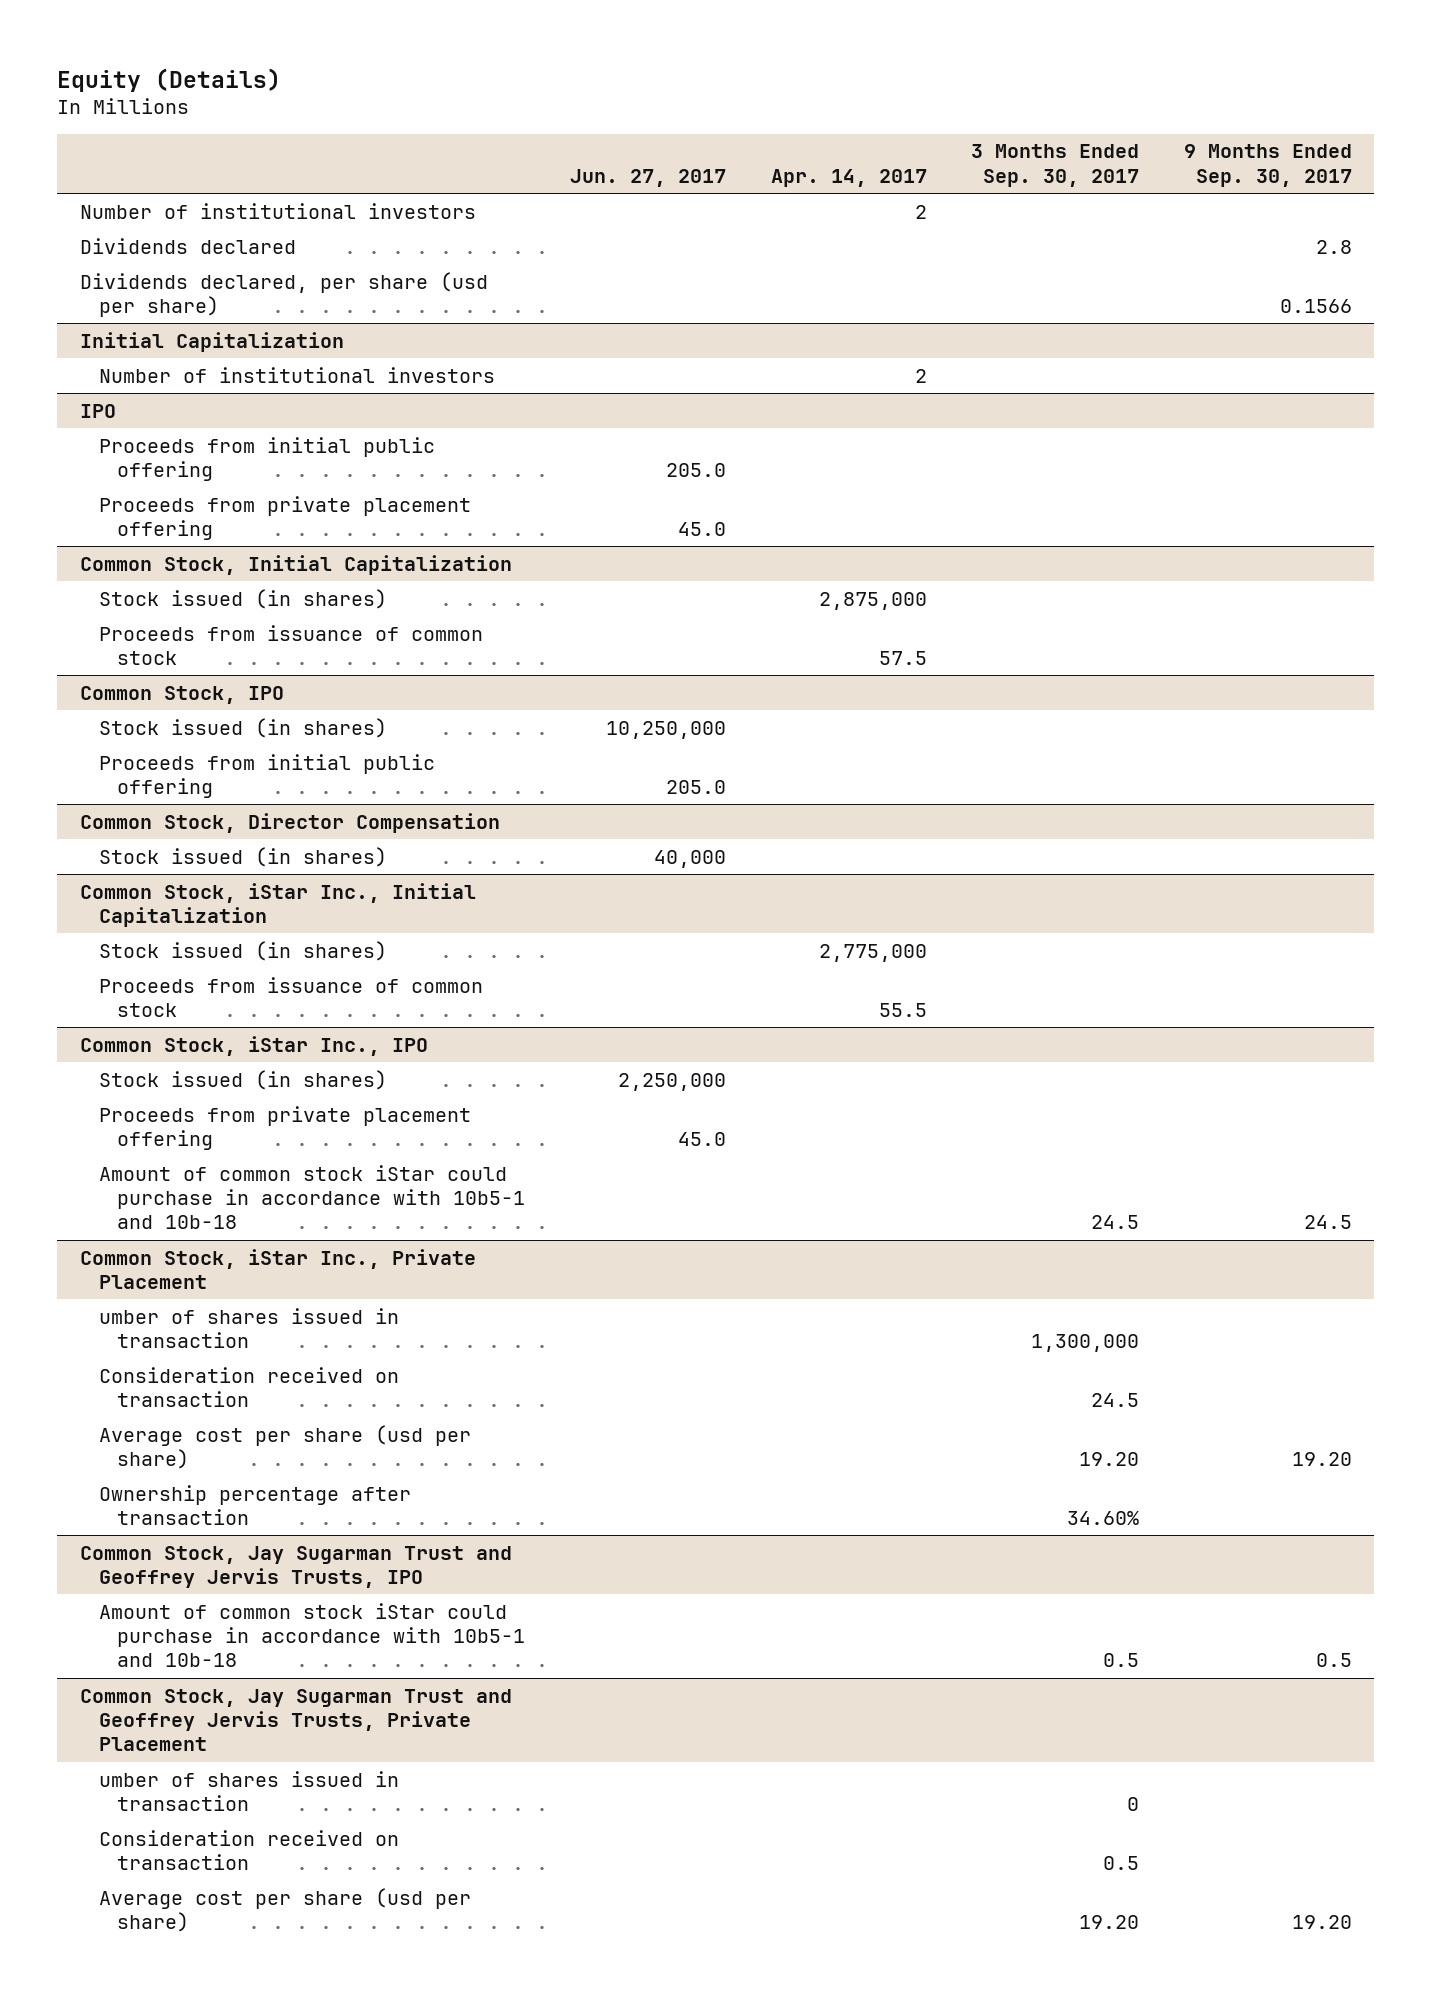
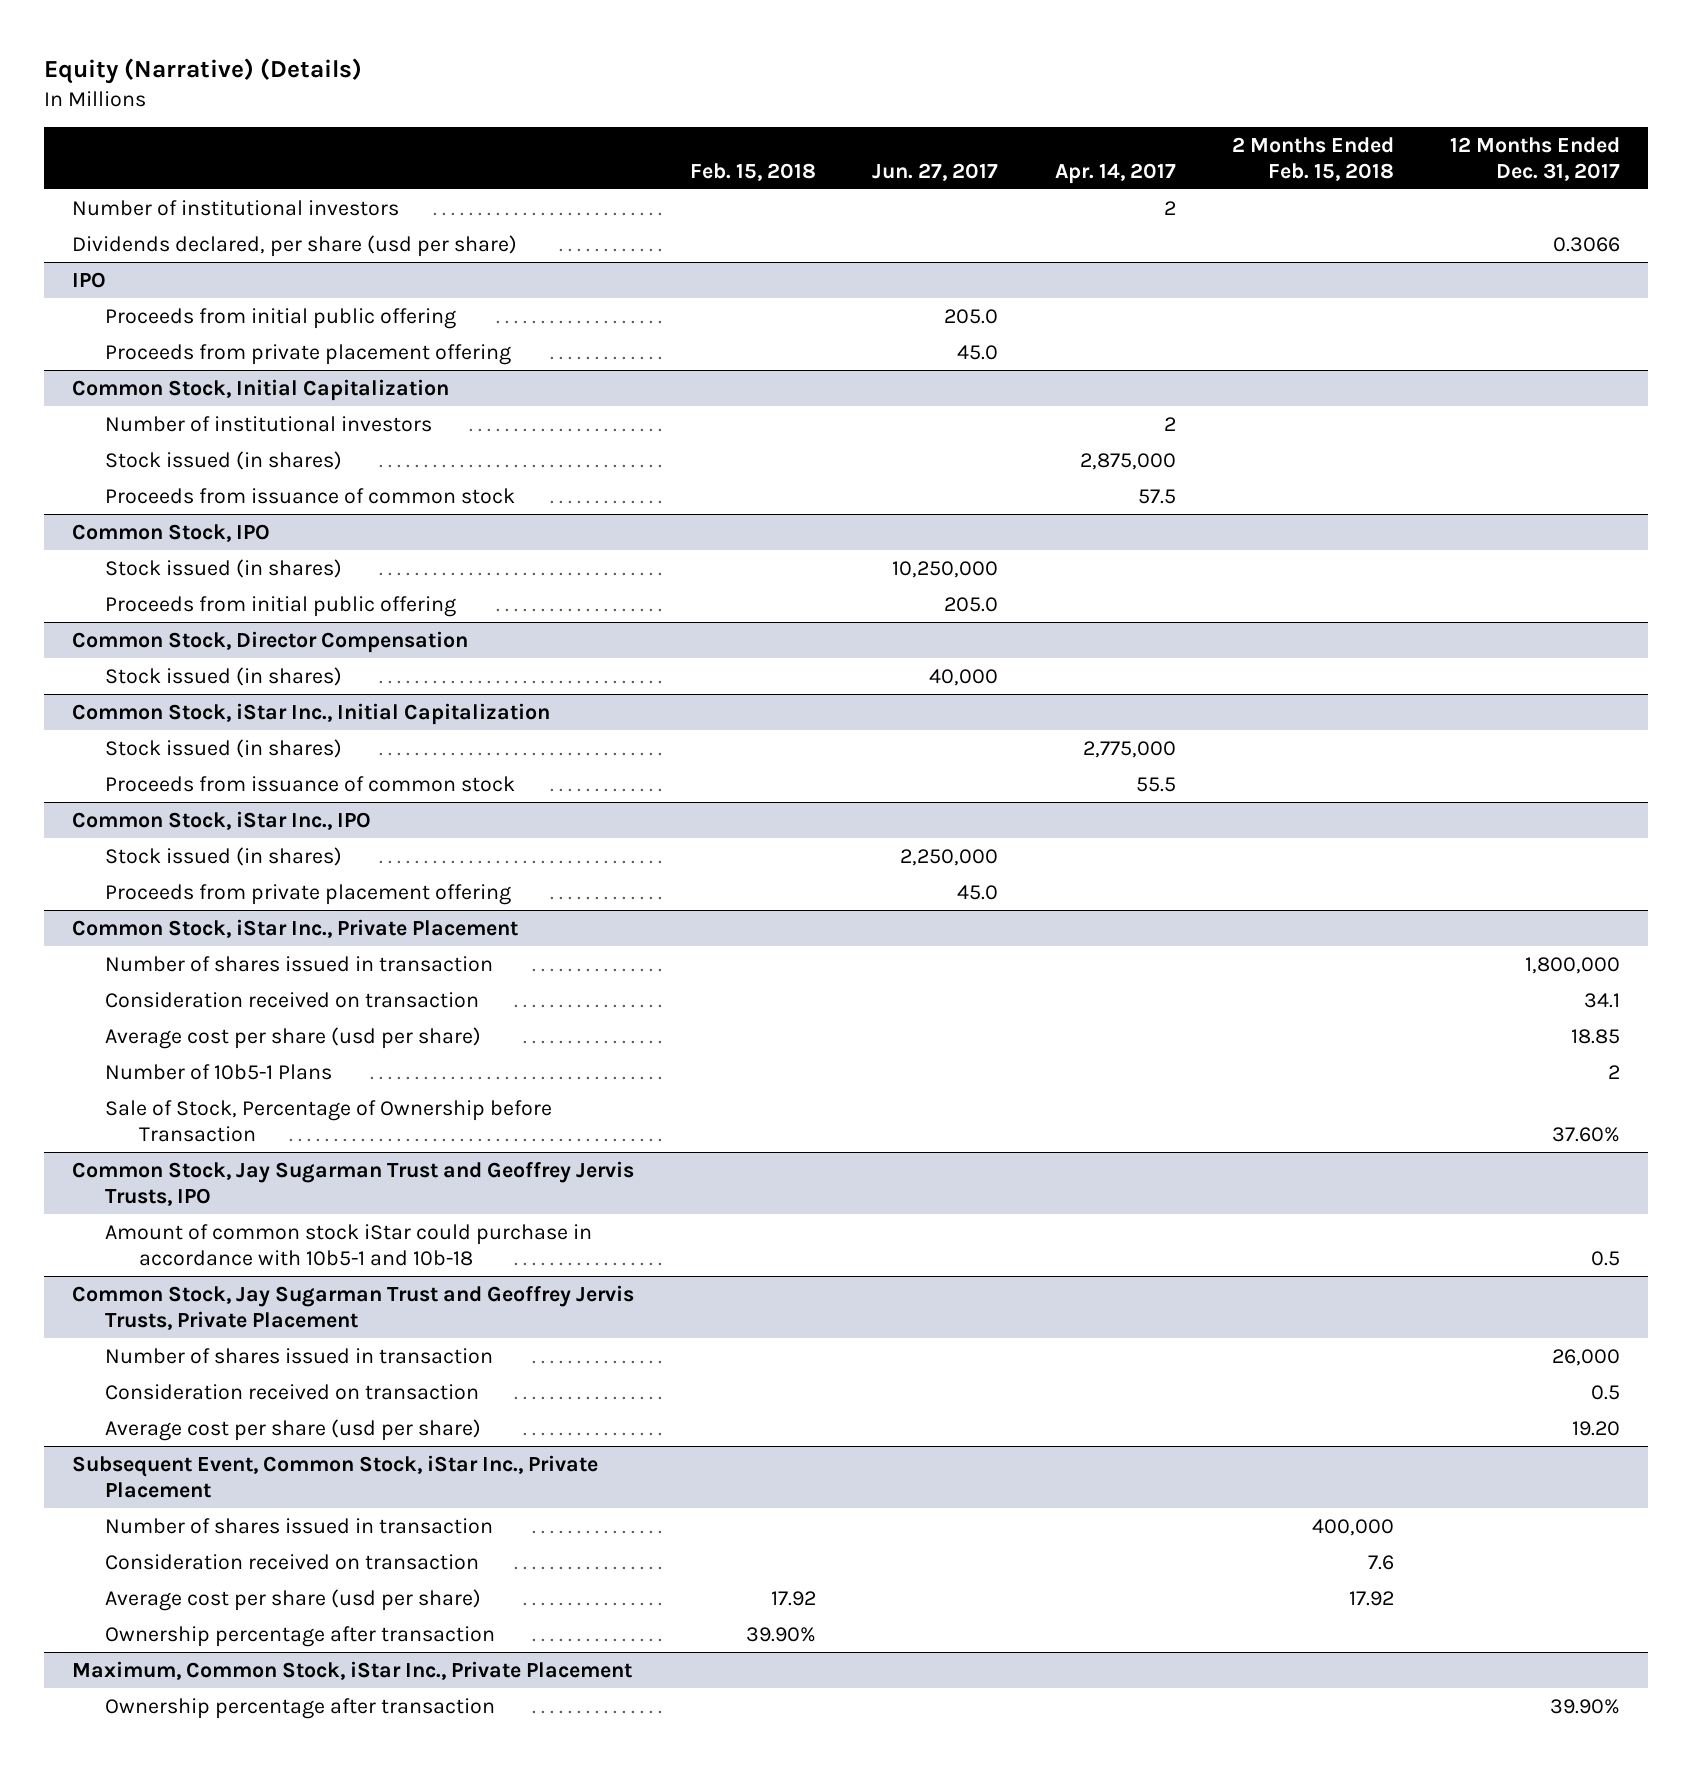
- Equity (Details)
+ Equity (Narrative) (Details)
- | Jun. 27, 2017 | Apr. 14, 2017 | 3 Months Ended Sep. 30, 2017 | 9 Months Ended Sep. 30, 2017
+ | Feb. 15, 2018 | Jun. 27, 2017 | Apr. 14, 2017 | 2 Months Ended Feb. 15, 2018 | 12 Months Ended Dec. 31, 2017
- Dividends declared | | | | 2.8
- Initial Capitalization
- Number of institutional investors | | 2 | |
@ Common Stock, Initial Capitalization
+ Number of institutional investors | | | 2 | |
@ Common Stock, iStar Inc., IPO
- Amount of common stock iStar could purchase in accordance with 10b5-1 and 10b-18 | | | 24.5 | 24.5
@ Common Stock, iStar Inc., Private Placement
- umber of shares issued in transaction | | | 1,300,000 |
+ Number of shares issued in transaction | | | | | 1,800,000
- Ownership percentage after transaction | | | 34.60% |
+ Number of 10b5-1 Plans | | | | | 2
+ Sale of Stock, Percentage of Ownership before Transaction | | | | | 37.60%
@ Common Stock, Jay Sugarman Trust and Geoffrey Jervis Trusts, Private Placement
- umber of shares issued in transaction | | | 0 |
+ Number of shares issued in transaction | | | | | 26,000
+ Subsequent Event, Common Stock, iStar Inc., Private Placement
+ Number of shares issued in transaction | | | | 400,000 |
+ Consideration received on transaction | | | | 7.6 |
+ Average cost per share (usd per share) | 17.92 | | | 17.92 |
+ Ownership percentage after transaction | 39.90% | | | |
+ Maximum, Common Stock, iStar Inc., Private Placement
+ Ownership percentage after transaction | | | | | 39.90%

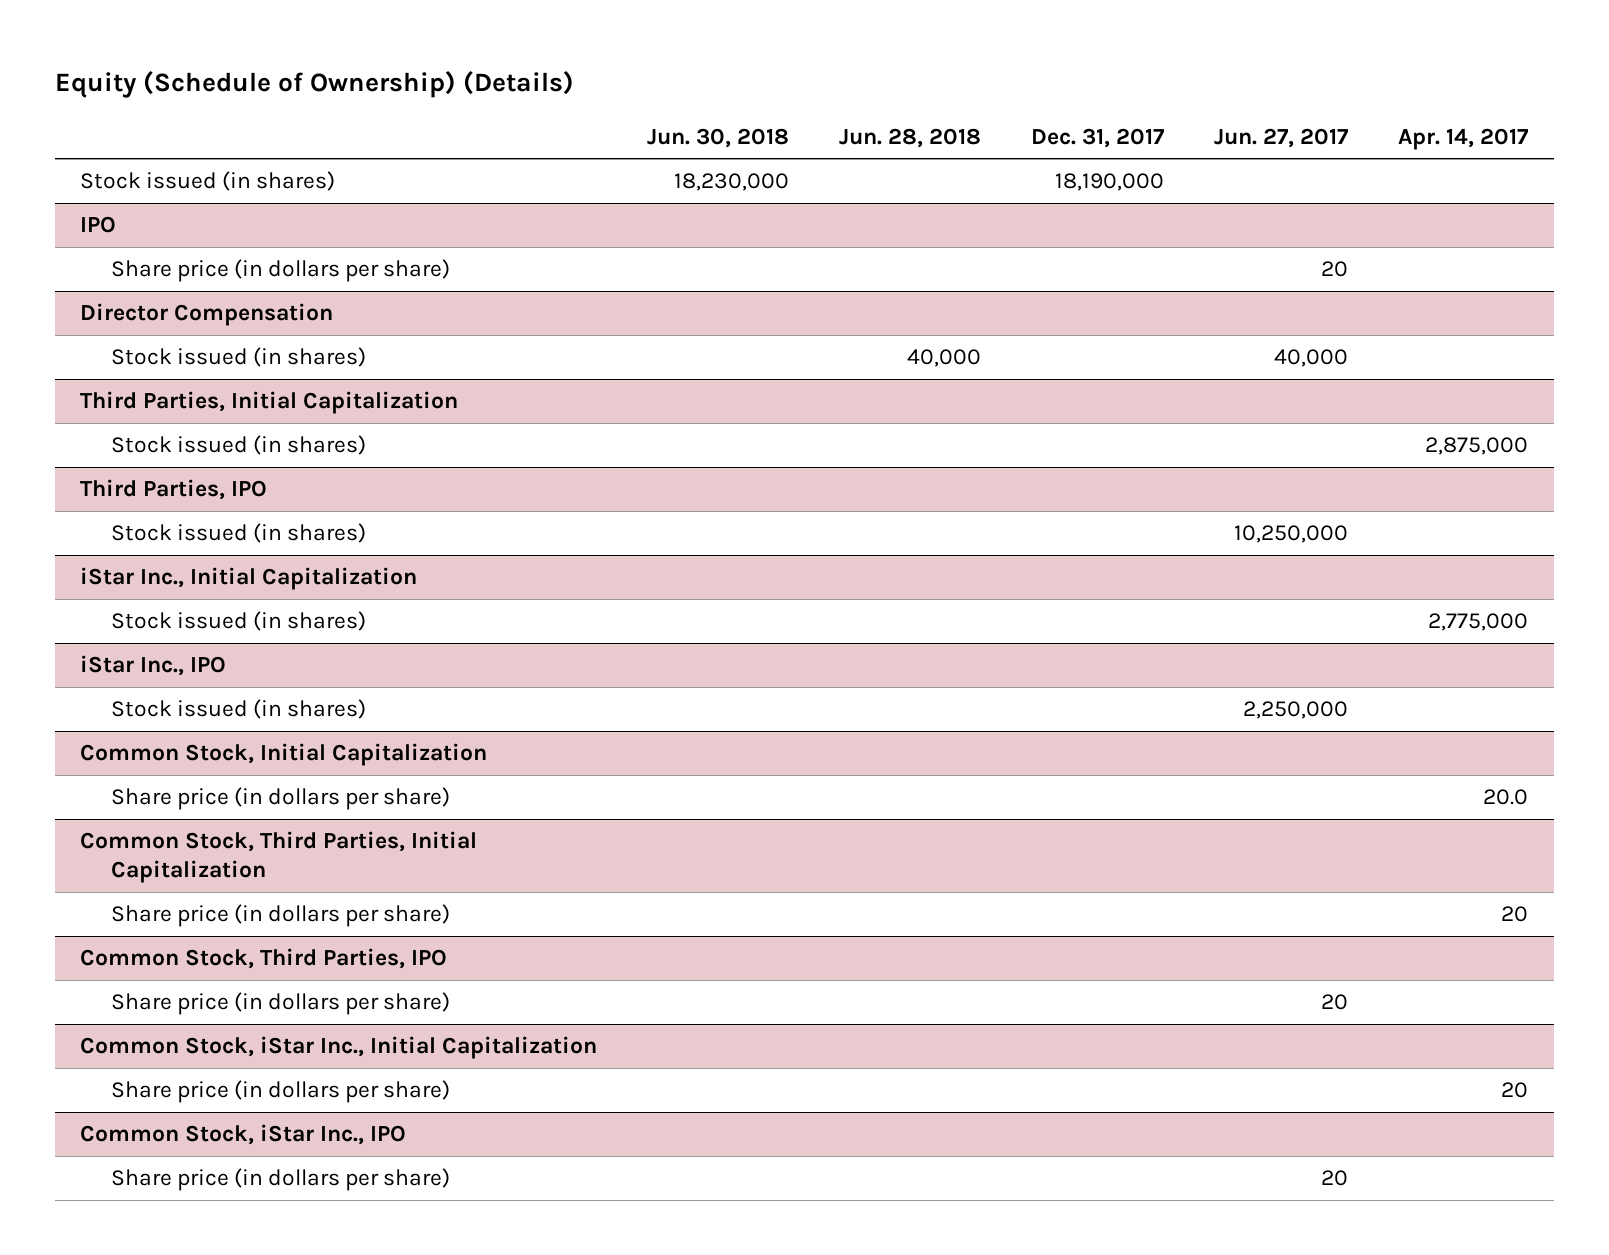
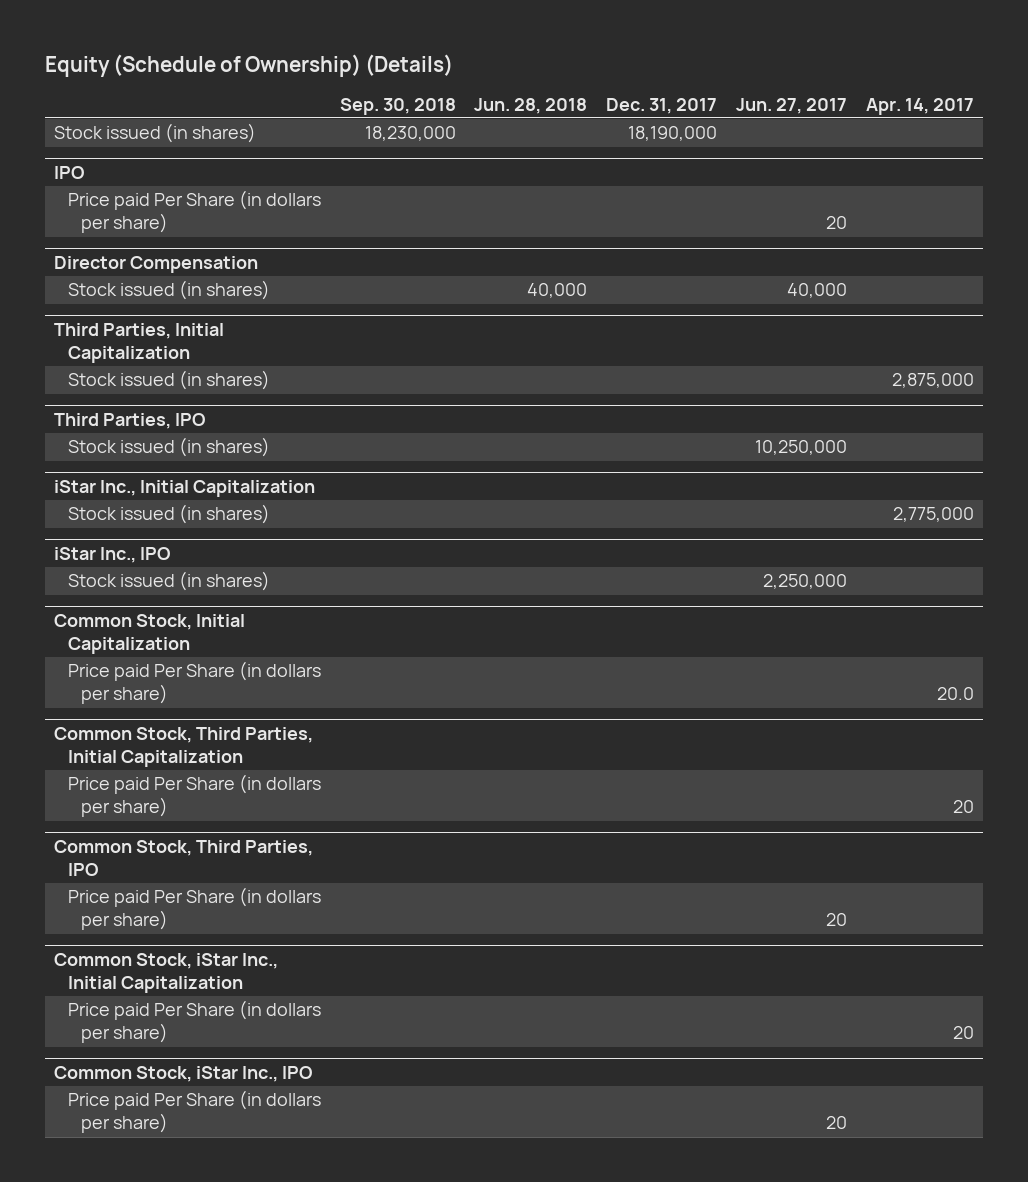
- | Jun. 30, 2018 | Jun. 28, 2018 | Dec. 31, 2017 | Jun. 27, 2017 | Apr. 14, 2017
+ | Sep. 30, 2018 | Jun. 28, 2018 | Dec. 31, 2017 | Jun. 27, 2017 | Apr. 14, 2017
@ IPO
- Share price (in dollars per share) | | | | 20 |
+ Price paid Per Share (in dollars per share) | | | | 20 |
@ Common Stock, Initial Capitalization
- Share price (in dollars per share) | | | | | 20.0
+ Price paid Per Share (in dollars per share) | | | | | 20.0
@ Common Stock, Third Parties, Initial Capitalization
- Share price (in dollars per share) | | | | | 20
+ Price paid Per Share (in dollars per share) | | | | | 20
@ Common Stock, Third Parties, IPO
- Share price (in dollars per share) | | | | 20 |
+ Price paid Per Share (in dollars per share) | | | | 20 |
@ Common Stock, iStar Inc., Initial Capitalization
- Share price (in dollars per share) | | | | | 20
+ Price paid Per Share (in dollars per share) | | | | | 20
@ Common Stock, iStar Inc., IPO
- Share price (in dollars per share) | | | | 20 |
+ Price paid Per Share (in dollars per share) | | | | 20 |

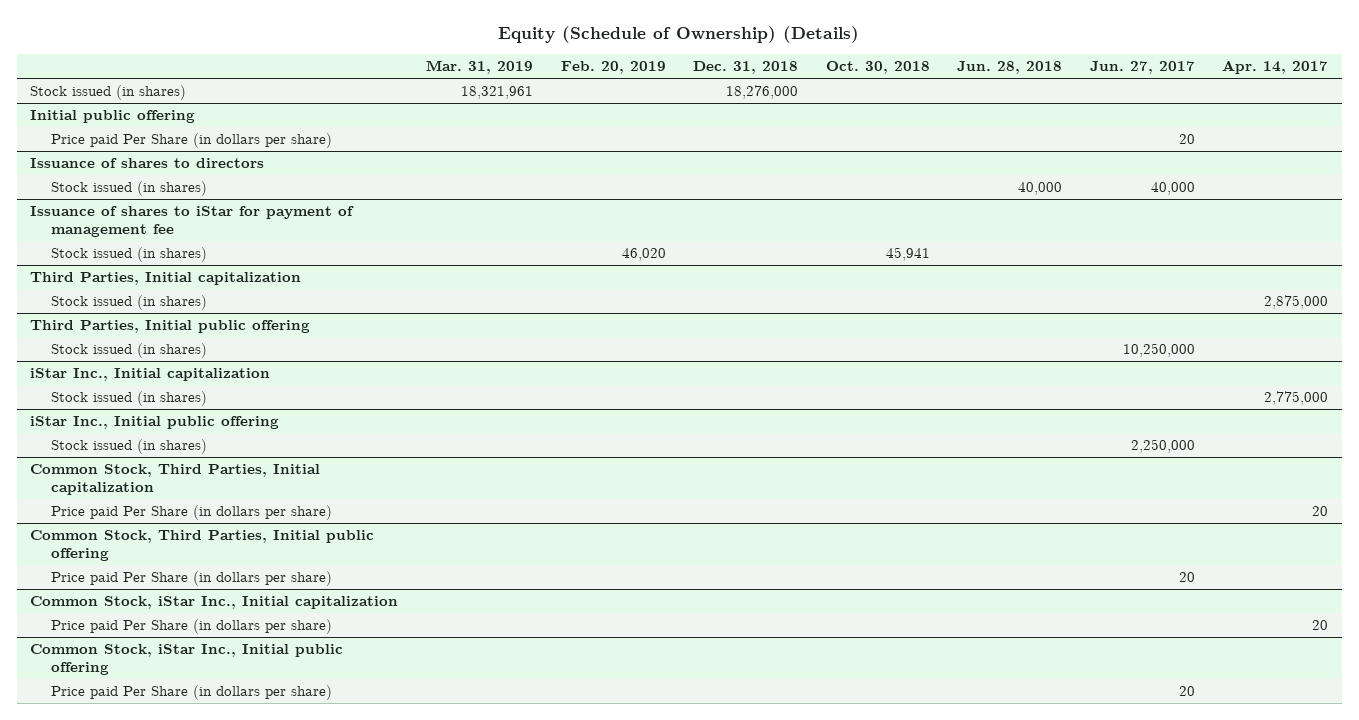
- | Sep. 30, 2018 | Jun. 28, 2018 | Dec. 31, 2017 | Jun. 27, 2017 | Apr. 14, 2017
+ | Mar. 31, 2019 | Feb. 20, 2019 | Dec. 31, 2018 | Oct. 30, 2018 | Jun. 28, 2018 | Jun. 27, 2017 | Apr. 14, 2017
- IPO
+ Initial public offering
- Director Compensation
+ Issuance of shares to directors
- Third Parties, Initial Capitalization
+ Issuance of shares to iStar for payment of management fee
+ Stock issued (in shares) | | 46,020 | | 45,941 | | |
+ Third Parties, Initial capitalization
- Third Parties, IPO
+ Third Parties, Initial public offering
- iStar Inc., Initial Capitalization
+ iStar Inc., Initial capitalization
- iStar Inc., IPO
+ iStar Inc., Initial public offering
- Common Stock, Initial Capitalization
- Price paid Per Share (in dollars per share) | | | | | 20.0
- Common Stock, Third Parties, Initial Capitalization
+ Common Stock, Third Parties, Initial capitalization
- Common Stock, Third Parties, IPO
+ Common Stock, Third Parties, Initial public offering
- Common Stock, iStar Inc., Initial Capitalization
+ Common Stock, iStar Inc., Initial capitalization
- Common Stock, iStar Inc., IPO
+ Common Stock, iStar Inc., Initial public offering

